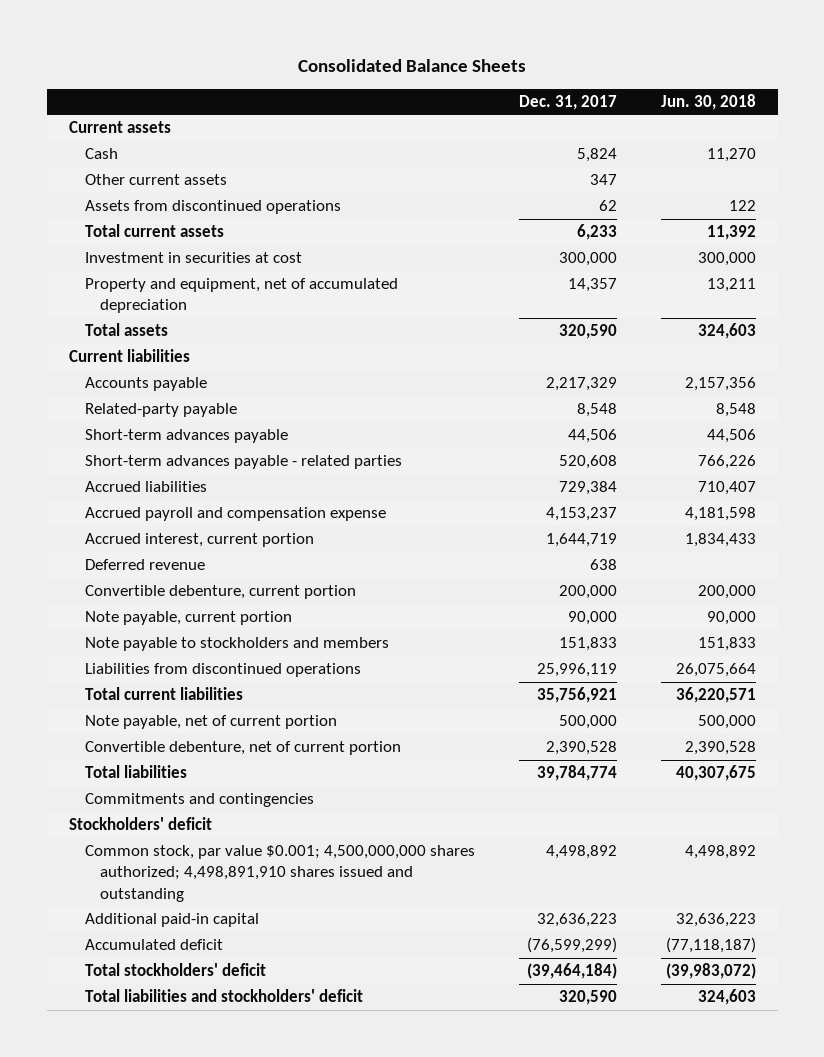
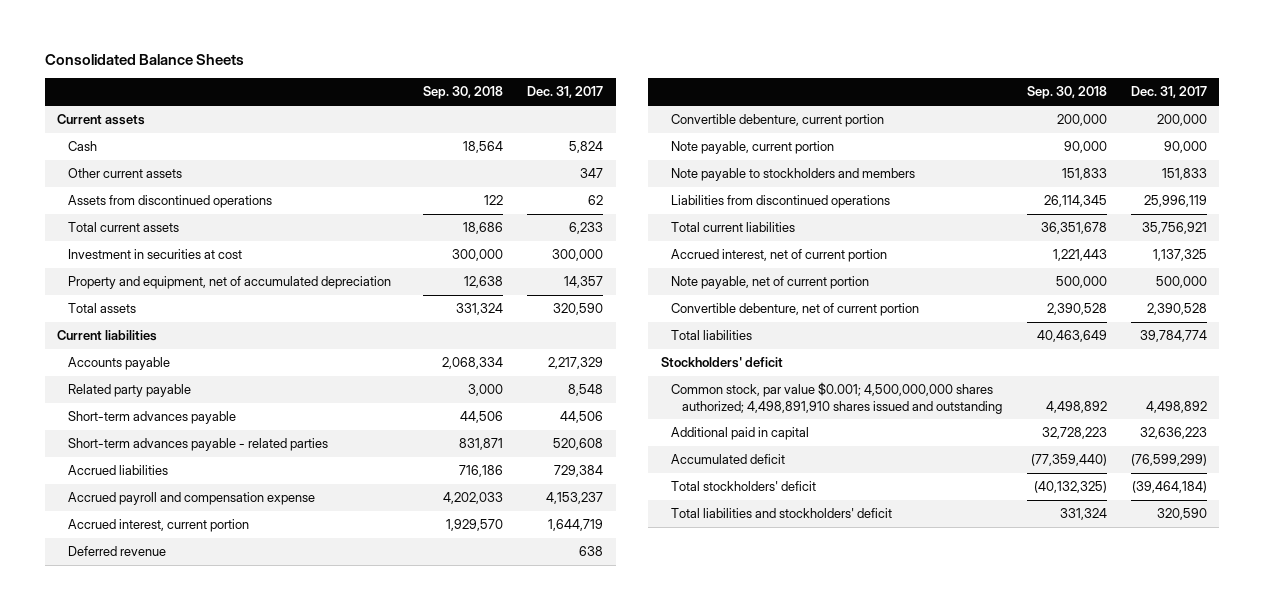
- | Dec. 31, 2017 | Jun. 30, 2018
+ | Sep. 30, 2018 | Dec. 31, 2017
- Related-party payable | 8,548 | 8,548
+ Related party payable | 3,000 | 8,548
+ Accrued interest, net of current portion | 1,221,443 | 1,137,325
- Commitments and contingencies
- Additional paid-in capital | 32,636,223 | 32,636,223
+ Additional paid in capital | 32,728,223 | 32,636,223

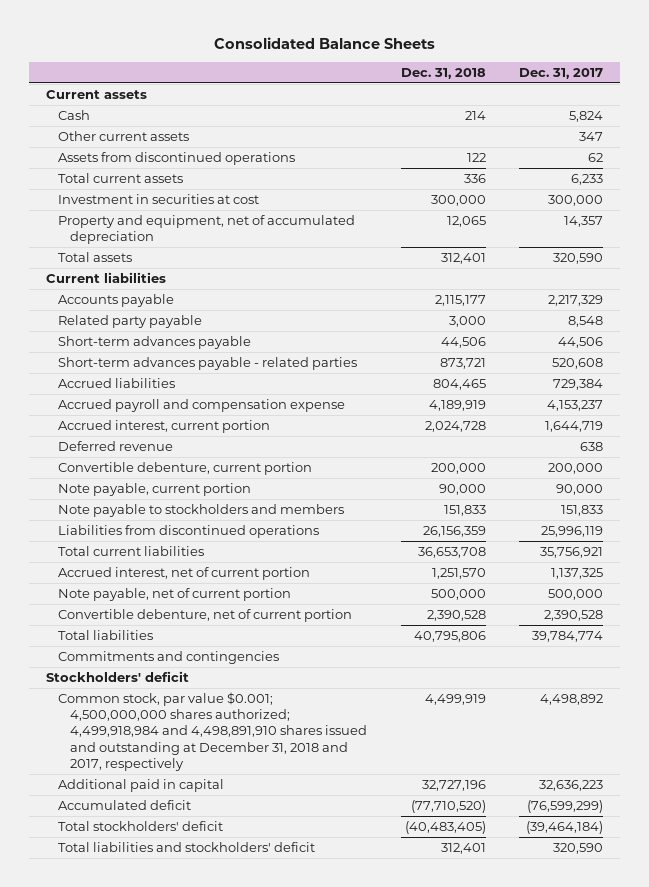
- | Sep. 30, 2018 | Dec. 31, 2017
+ | Dec. 31, 2018 | Dec. 31, 2017
+ Commitments and contingencies
- Common stock, par value $0.001; 4,500,000,000 shares authorized; 4,498,891,910 shares issued and outstanding | 4,498,892 | 4,498,892
+ Common stock, par value $0.001; 4,500,000,000 shares authorized; 4,499,918,984 and 4,498,891,910 shares issued and outstanding at December 31, 2018 and 2017, respectively | 4,499,919 | 4,498,892

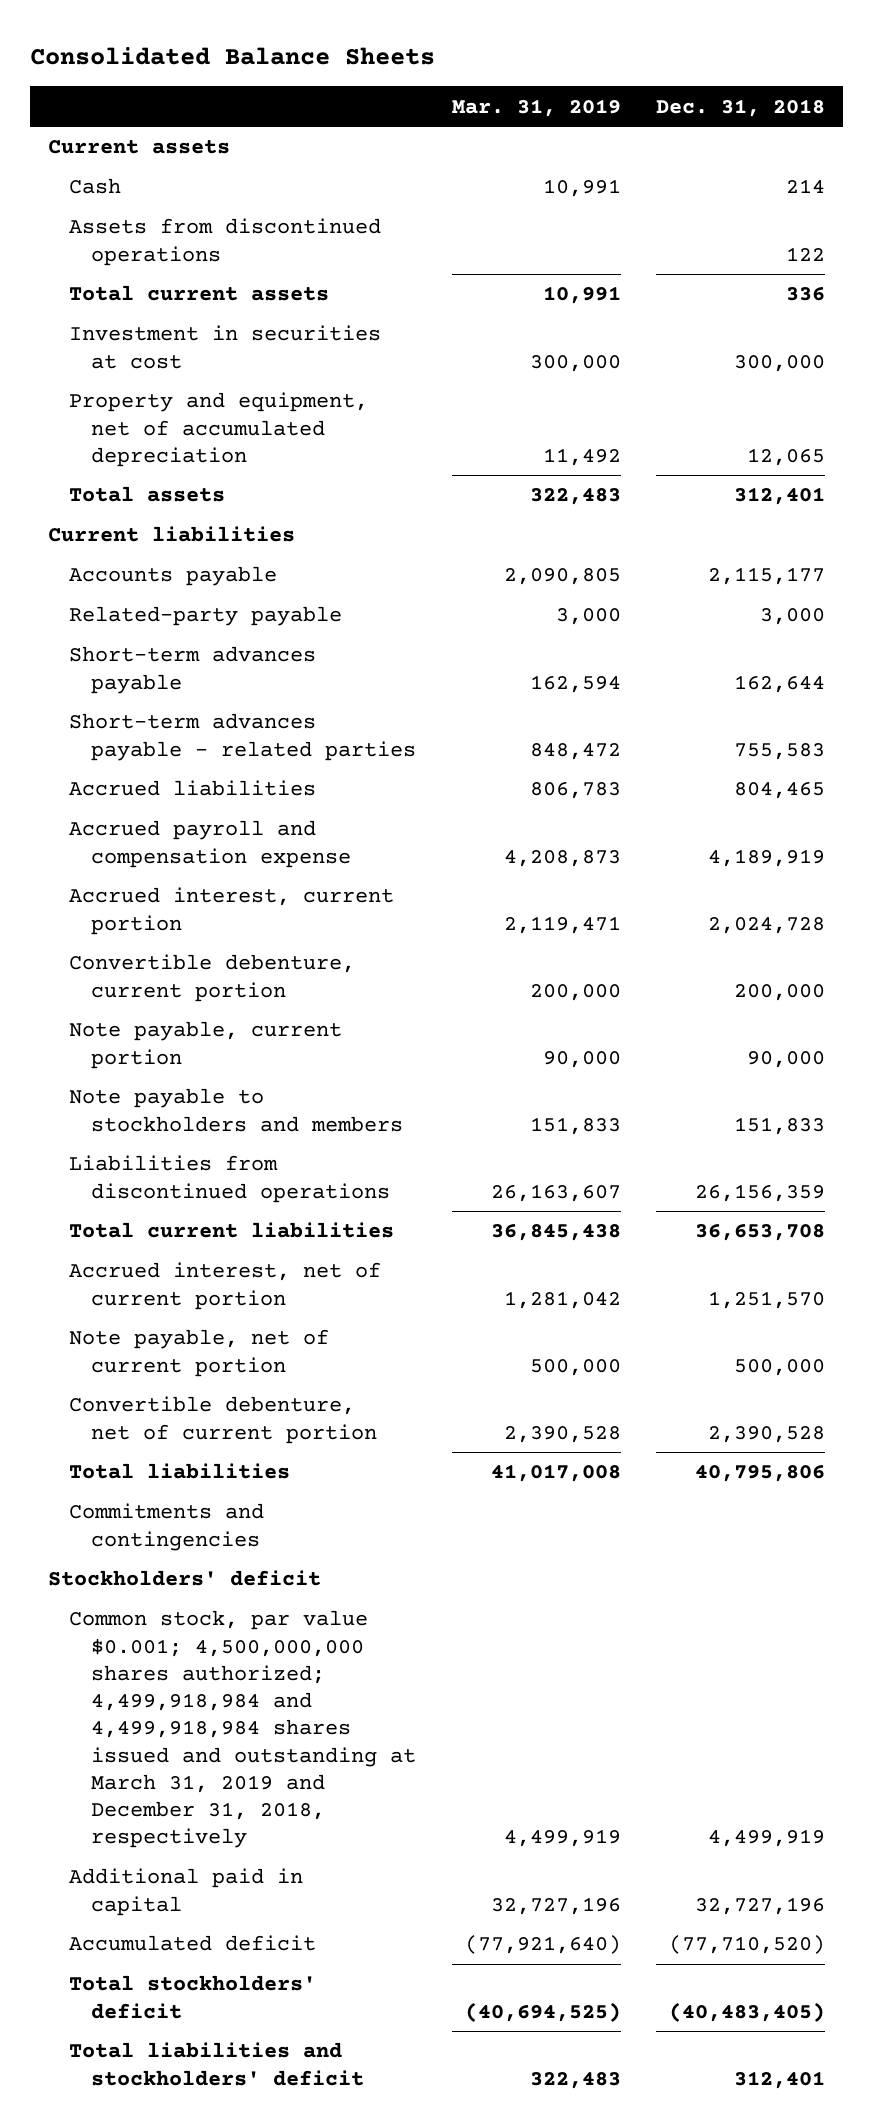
- | Dec. 31, 2018 | Dec. 31, 2017
+ | Mar. 31, 2019 | Dec. 31, 2018
- Other current assets | | 347
- Related party payable | 3,000 | 8,548
- Short-term advances payable | 44,506 | 44,506
- Short-term advances payable - related parties | 873,721 | 520,608
+ Related-party payable | 3,000 | 3,000
+ Short-term advances payable | 162,594 | 162,644
+ Short-term advances payable - related parties | 848,472 | 755,583
- Deferred revenue | | 638
- Common stock, par value $0.001; 4,500,000,000 shares authorized; 4,499,918,984 and 4,498,891,910 shares issued and outstanding at December 31, 2018 and 2017, respectively | 4,499,919 | 4,498,892
+ Common stock, par value $0.001; 4,500,000,000 shares authorized; 4,499,918,984 and 4,499,918,984 shares issued and outstanding at March 31, 2019 and December 31, 2018, respectively | 4,499,919 | 4,499,919

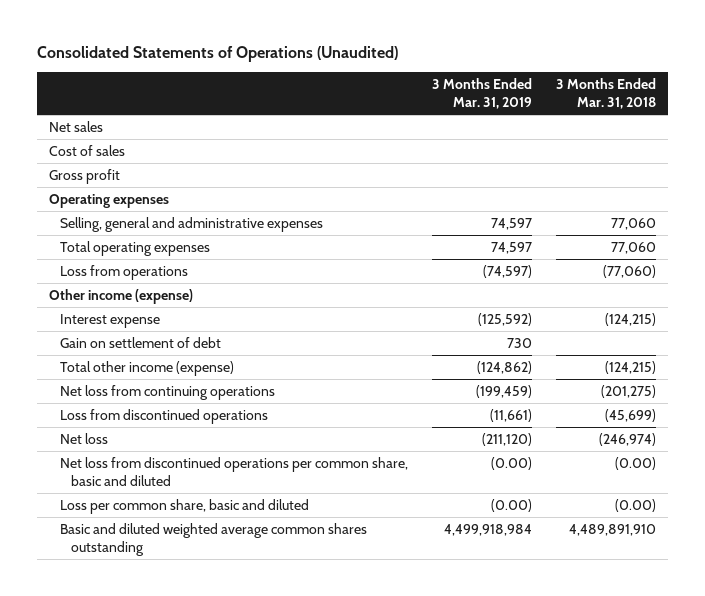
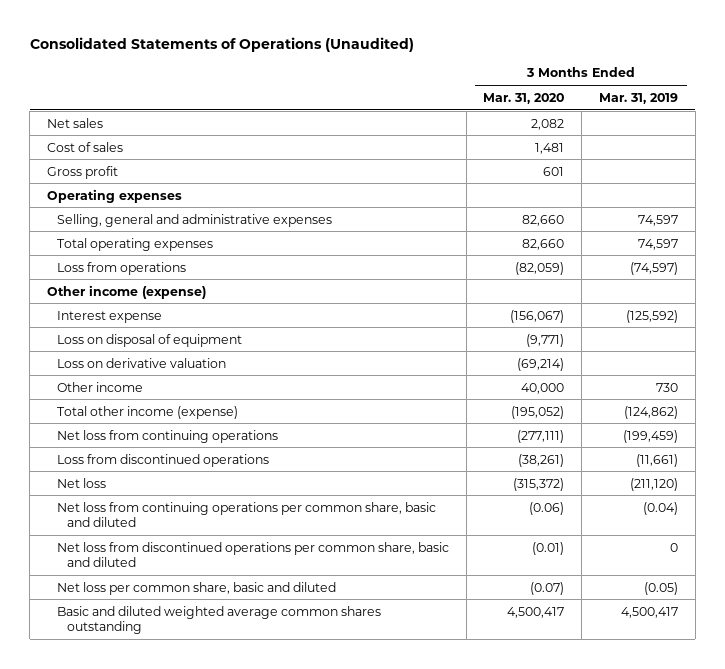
- | 3 Months Ended Mar. 31, 2019 | 3 Months Ended Mar. 31, 2018
+ | 3 Months Ended Mar. 31, 2020 | 3 Months Ended Mar. 31, 2019
- Gain on settlement of debt | 730 |
+ Loss on disposal of equipment | (9,771) |
+ Loss on derivative valuation | (69,214) |
+ Other income | 40,000 | 730
- Net loss from discontinued operations per common share, basic and diluted | (0.00) | (0.00)
- Loss per common share, basic and diluted | (0.00) | (0.00)
- Basic and diluted weighted average common shares outstanding | 4,499,918,984 | 4,489,891,910
+ Net loss from continuing operations per common share, basic and diluted | (0.06) | (0.04)
+ Net loss from discontinued operations per common share, basic and diluted | (0.01) | 0
+ Net loss per common share, basic and diluted | (0.07) | (0.05)
+ Basic and diluted weighted average common shares outstanding | 4,500,417 | 4,500,417

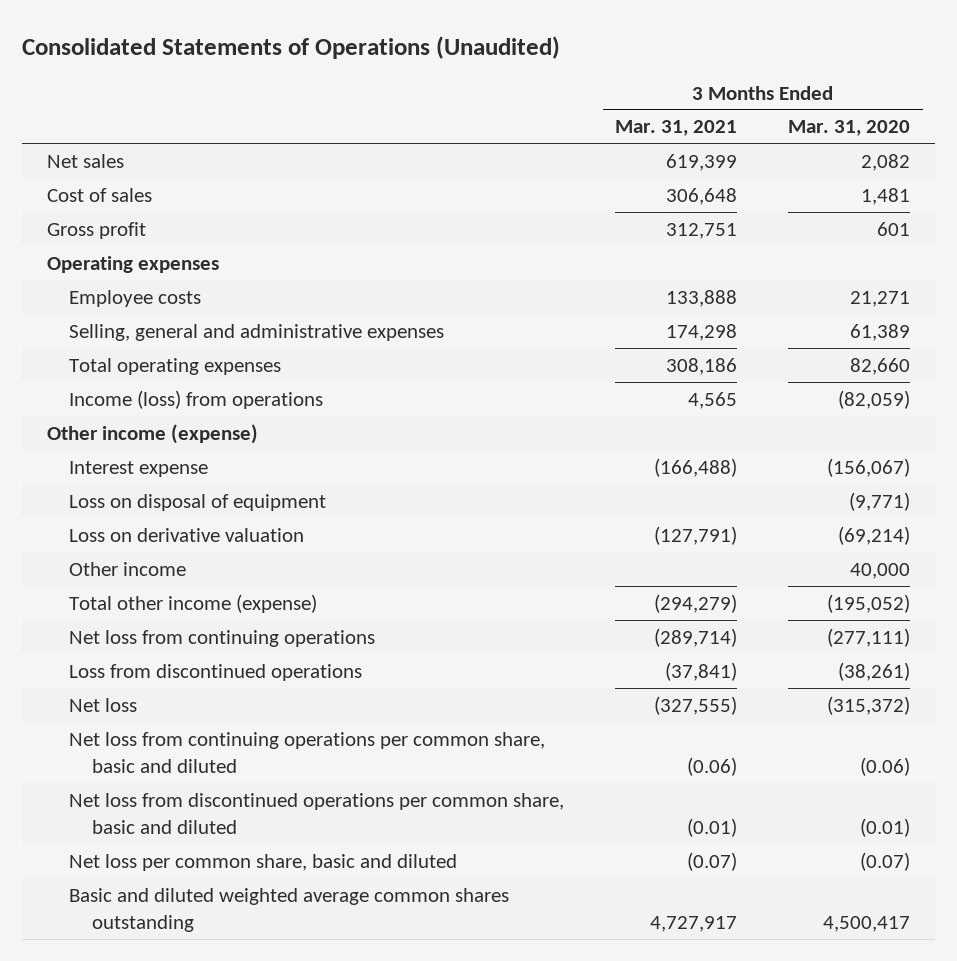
- | 3 Months Ended Mar. 31, 2020 | 3 Months Ended Mar. 31, 2019
+ | 3 Months Ended Mar. 31, 2021 | 3 Months Ended Mar. 31, 2020
- Selling, general and administrative expenses | 82,660 | 74,597
+ Employee costs | 133,888 | 21,271
+ Selling, general and administrative expenses | 174,298 | 61,389
- Loss from operations | (82,059) | (74,597)
+ Income (loss) from operations | 4,565 | (82,059)

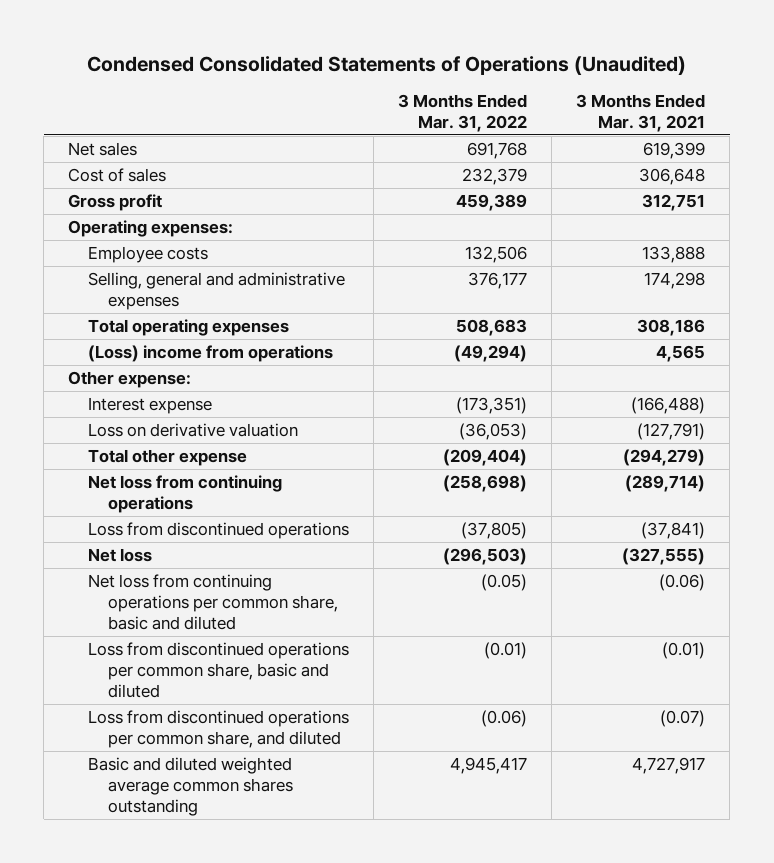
- Consolidated Statements of Operations (Unaudited)
+ Condensed Consolidated Statements of Operations (Unaudited)
- | 3 Months Ended Mar. 31, 2021 | 3 Months Ended Mar. 31, 2020
+ | 3 Months Ended Mar. 31, 2022 | 3 Months Ended Mar. 31, 2021
- Operating expenses
+ Operating expenses:
- Income (loss) from operations | 4,565 | (82,059)
- Other income (expense)
+ (Loss) income from operations | (49,294) | 4,565
+ Other expense:
- Loss on disposal of equipment | | (9,771)
- Other income | | 40,000
- Total other income (expense) | (294,279) | (195,052)
+ Total other expense | (209,404) | (294,279)
- Net loss from discontinued operations per common share, basic and diluted | (0.01) | (0.01)
- Net loss per common share, basic and diluted | (0.07) | (0.07)
+ Loss from discontinued operations per common share, basic and diluted | (0.01) | (0.01)
+ Loss from discontinued operations per common share, and diluted | (0.06) | (0.07)

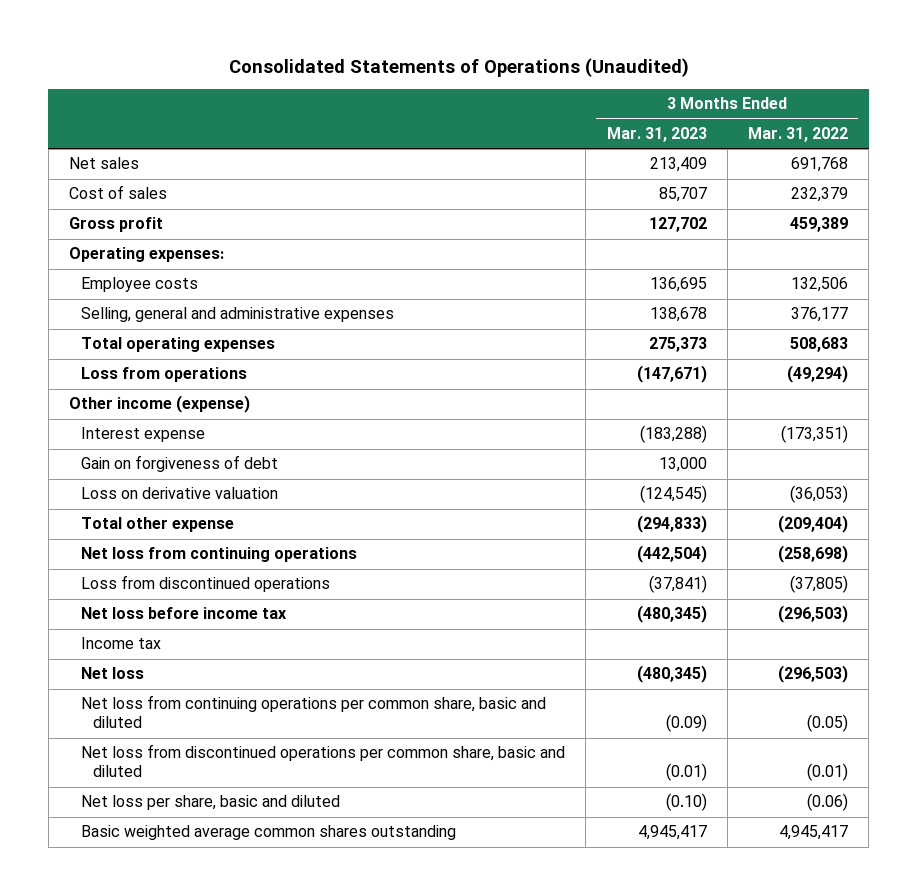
- Condensed Consolidated Statements of Operations (Unaudited)
+ Consolidated Statements of Operations (Unaudited)
- | 3 Months Ended Mar. 31, 2022 | 3 Months Ended Mar. 31, 2021
+ | 3 Months Ended Mar. 31, 2023 | 3 Months Ended Mar. 31, 2022
- (Loss) income from operations | (49,294) | 4,565
- Other expense:
+ Loss from operations | (147,671) | (49,294)
+ Other income (expense)
+ Gain on forgiveness of debt | 13,000 |
+ Net loss before income tax | (480,345) | (296,503)
+ Income tax
- Loss from discontinued operations per common share, basic and diluted | (0.01) | (0.01)
- Loss from discontinued operations per common share, and diluted | (0.06) | (0.07)
- Basic and diluted weighted average common shares outstanding | 4,945,417 | 4,727,917
+ Net loss from discontinued operations per common share, basic and diluted | (0.01) | (0.01)
+ Net loss per share, basic and diluted | (0.10) | (0.06)
+ Basic weighted average common shares outstanding | 4,945,417 | 4,945,417

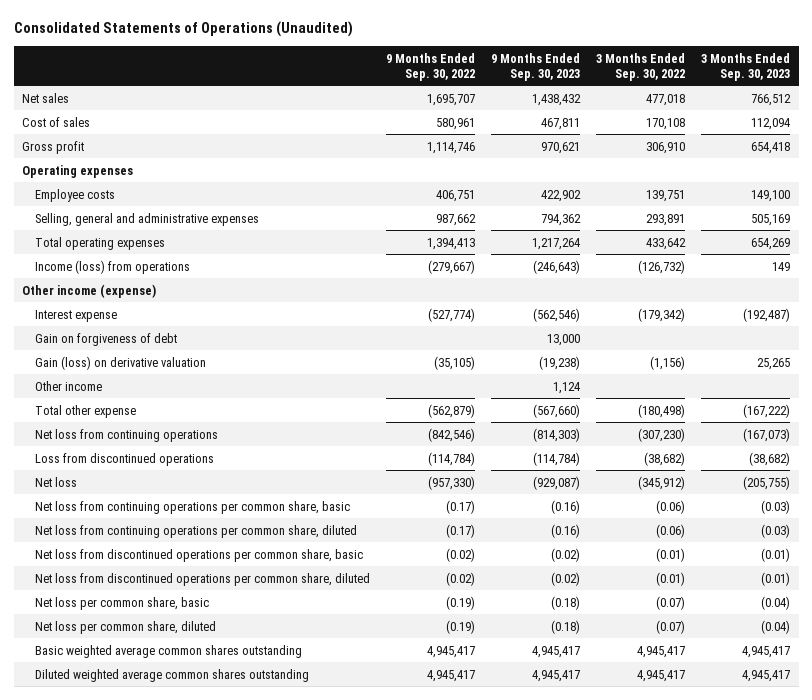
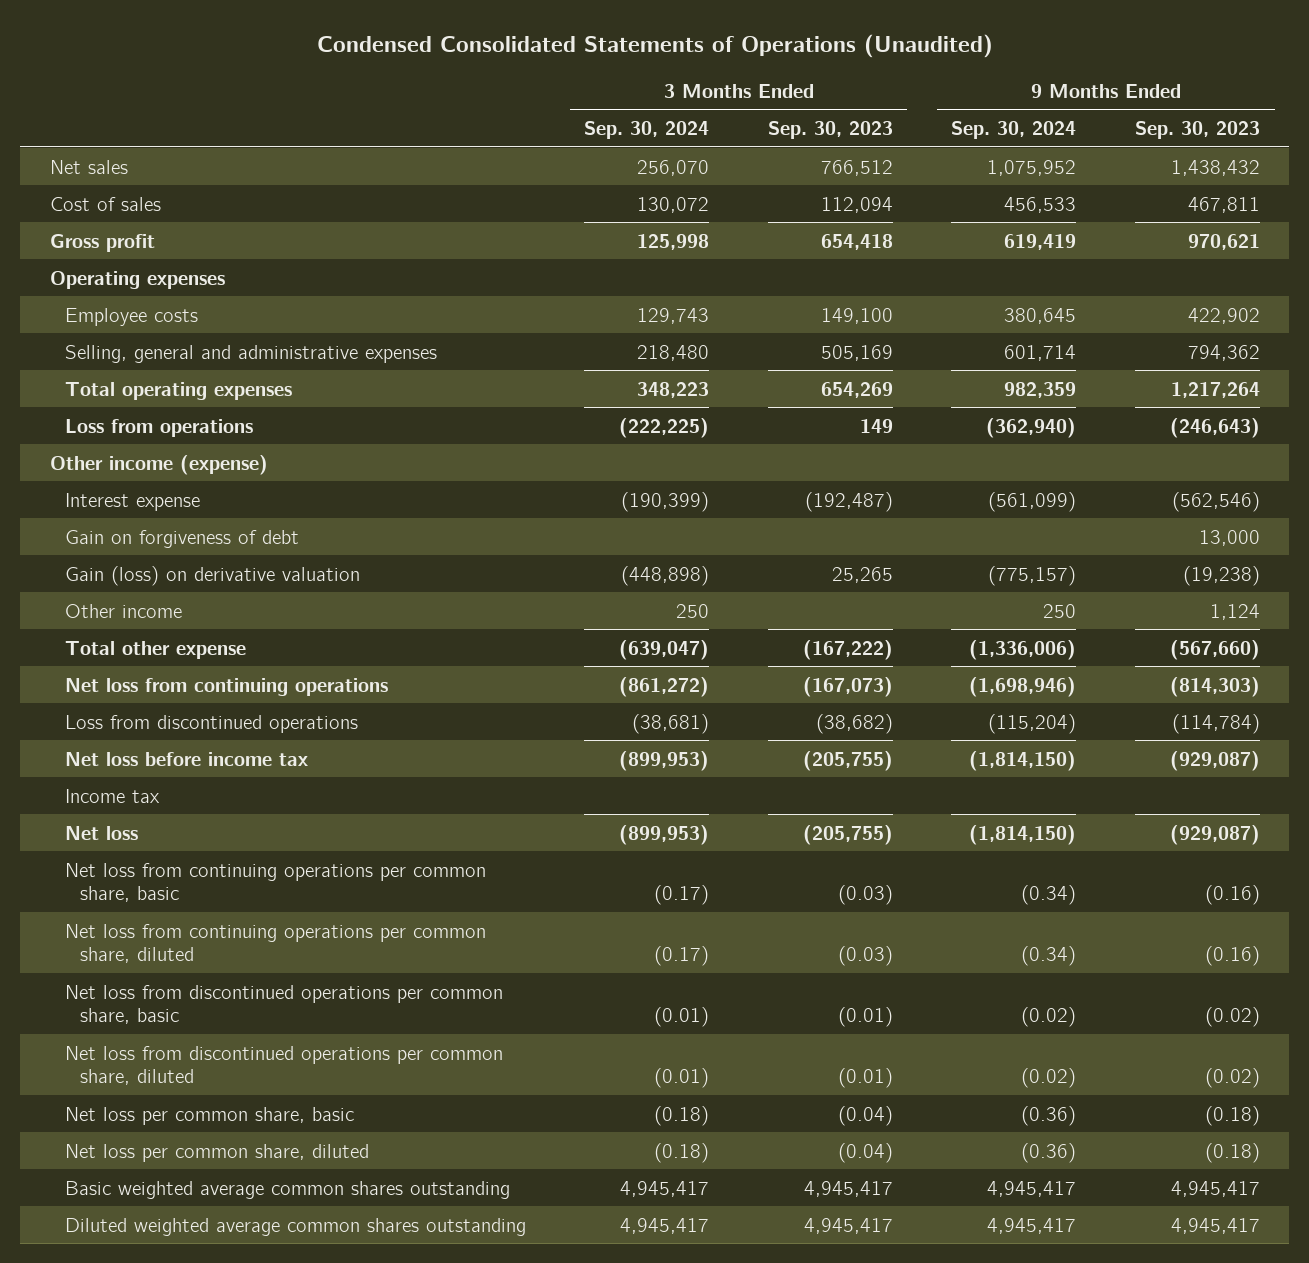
- Consolidated Statements of Operations (Unaudited)
+ Condensed Consolidated Statements of Operations (Unaudited)
- | 9 Months Ended Sep. 30, 2022 | 9 Months Ended Sep. 30, 2023 | 3 Months Ended Sep. 30, 2022 | 3 Months Ended Sep. 30, 2023
+ | 3 Months Ended Sep. 30, 2024 | 3 Months Ended Sep. 30, 2023 | 9 Months Ended Sep. 30, 2024 | 9 Months Ended Sep. 30, 2023
- Income (loss) from operations | (279,667) | (246,643) | (126,732) | 149
+ Loss from operations | (222,225) | 149 | (362,940) | (246,643)
+ Net loss before income tax | (899,953) | (205,755) | (1,814,150) | (929,087)
+ Income tax

